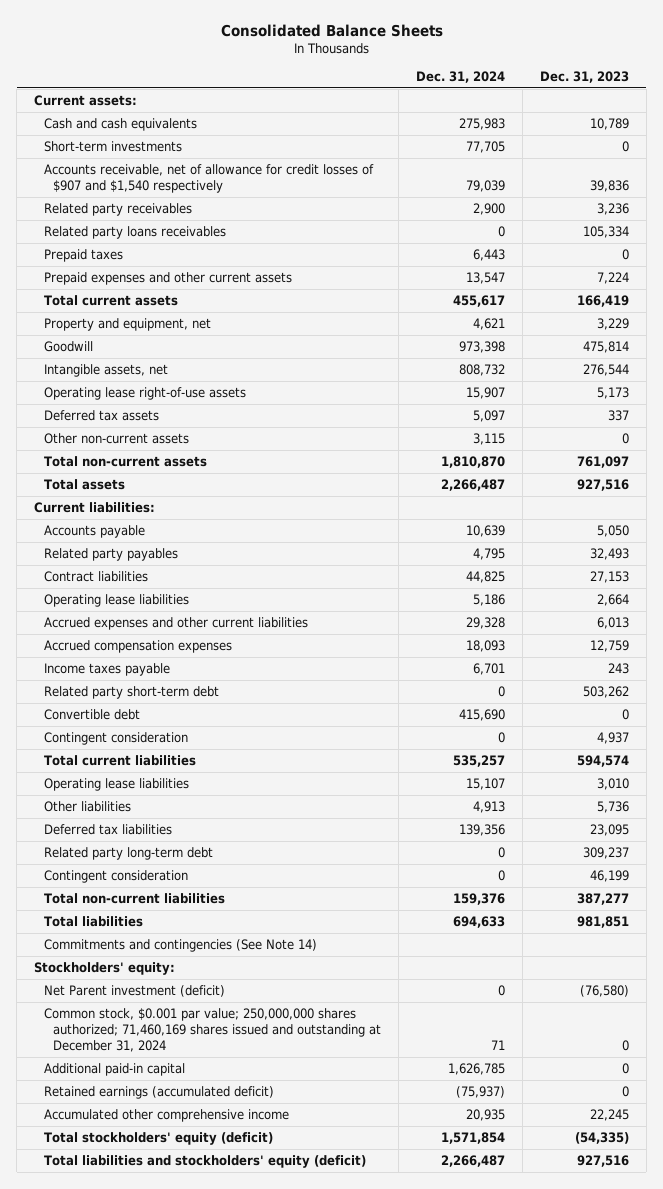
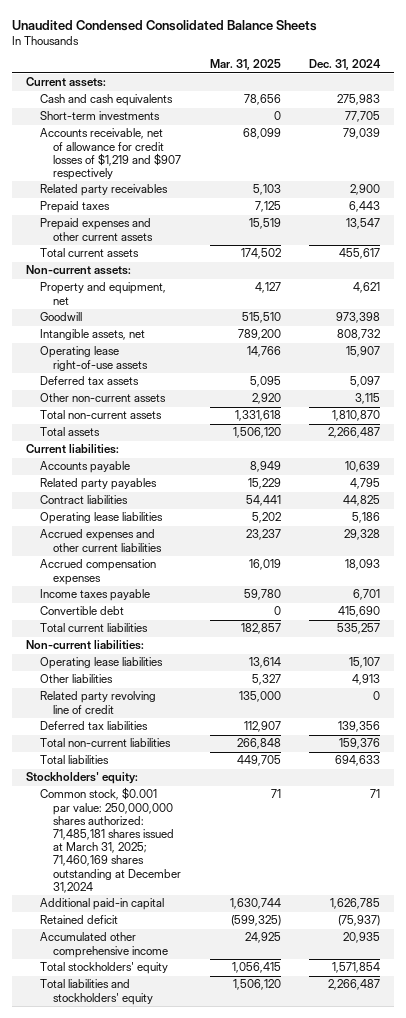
- Consolidated Balance Sheets
+ Unaudited Condensed Consolidated Balance Sheets
- | Dec. 31, 2024 | Dec. 31, 2023
+ | Mar. 31, 2025 | Dec. 31, 2024
- Accounts receivable, net of allowance for credit losses of $907 and $1,540 respectively | 79,039 | 39,836
+ Accounts receivable, net of allowance for credit losses of $1,219 and $907 respectively | 68,099 | 79,039
- Related party loans receivables | 0 | 105,334
+ Non-current assets:
- Related party short-term debt | 0 | 503,262
- Contingent consideration | 0 | 4,937
+ Non-current liabilities:
+ Related party revolving line of credit | 135,000 | 0
- Related party long-term debt | 0 | 309,237
- Contingent consideration | 0 | 46,199
- Commitments and contingencies (See Note 14)
- Net Parent investment (deficit) | 0 | (76,580)
- Common stock, $0.001 par value; 250,000,000 shares authorized; 71,460,169 shares issued and outstanding at December 31, 2024 | 71 | 0
+ Common stock, $0.001 par value: 250,000,000 shares authorized: 71,485,181 shares issued at March 31, 2025; 71,460,169 shares outstanding at December 31,2024 | 71 | 71
- Retained earnings (accumulated deficit) | (75,937) | 0
+ Retained deficit | (599,325) | (75,937)
- Total stockholders' equity (deficit) | 1,571,854 | (54,335)
- Total liabilities and stockholders' equity (deficit) | 2,266,487 | 927,516
+ Total stockholders' equity | 1,056,415 | 1,571,854
+ Total liabilities and stockholders' equity | 1,506,120 | 2,266,487

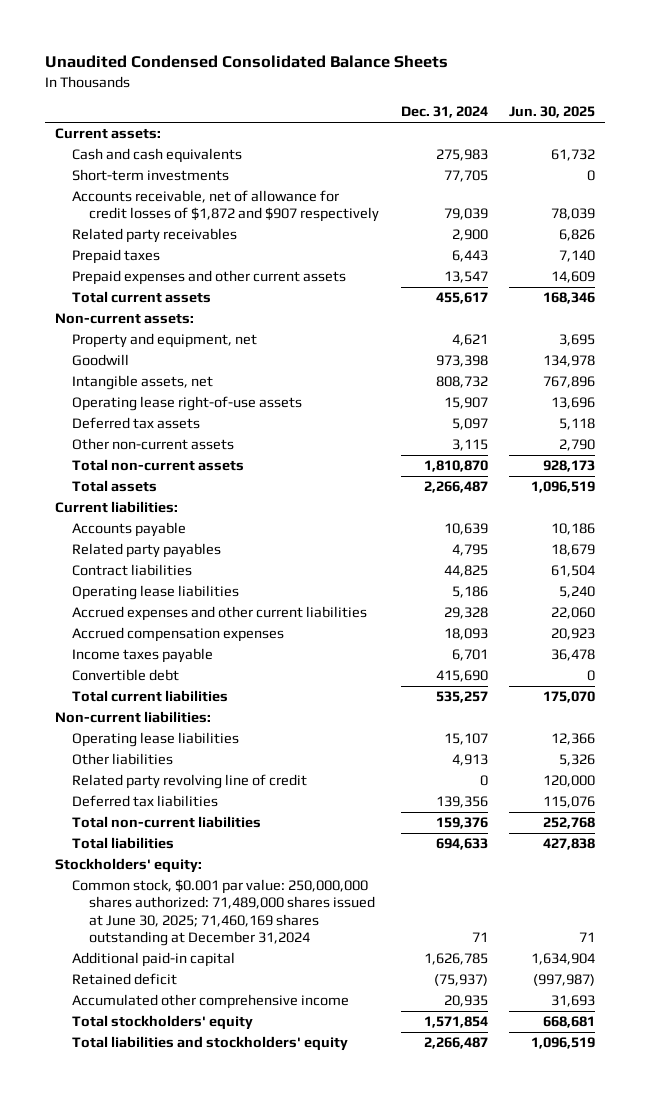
- | Mar. 31, 2025 | Dec. 31, 2024
+ | Dec. 31, 2024 | Jun. 30, 2025
- Accounts receivable, net of allowance for credit losses of $1,219 and $907 respectively | 68,099 | 79,039
+ Accounts receivable, net of allowance for credit losses of $1,872 and $907 respectively | 79,039 | 78,039
- Common stock, $0.001 par value: 250,000,000 shares authorized: 71,485,181 shares issued at March 31, 2025; 71,460,169 shares outstanding at December 31,2024 | 71 | 71
+ Common stock, $0.001 par value: 250,000,000 shares authorized: 71,489,000 shares issued at June 30, 2025; 71,460,169 shares outstanding at December 31,2024 | 71 | 71

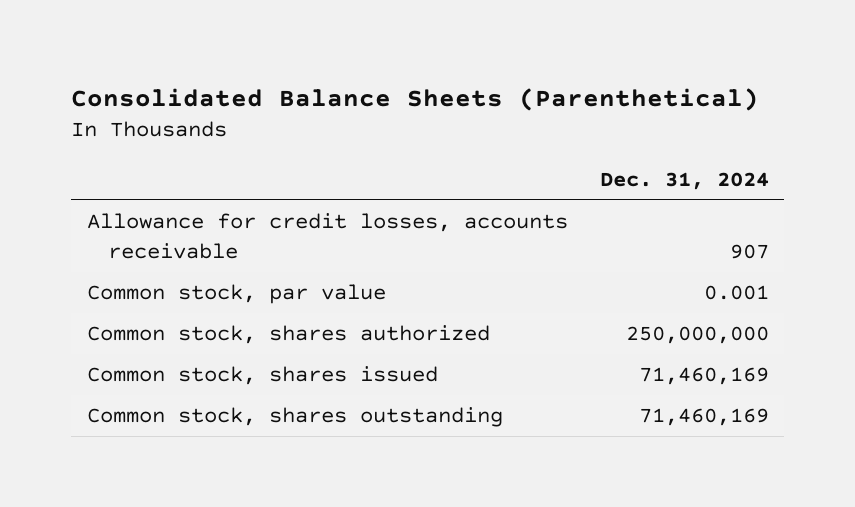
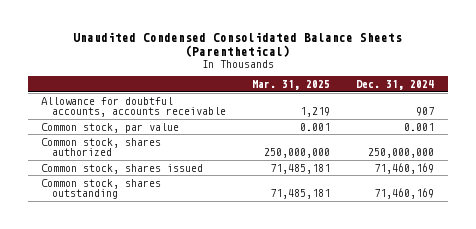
- Consolidated Balance Sheets (Parenthetical)
+ Unaudited Condensed Consolidated Balance Sheets (Parenthetical)
- | Dec. 31, 2024
+ | Mar. 31, 2025 | Dec. 31, 2024
- Allowance for credit losses, accounts receivable | 907
+ Allowance for doubtful accounts, accounts receivable | 1,219 | 907

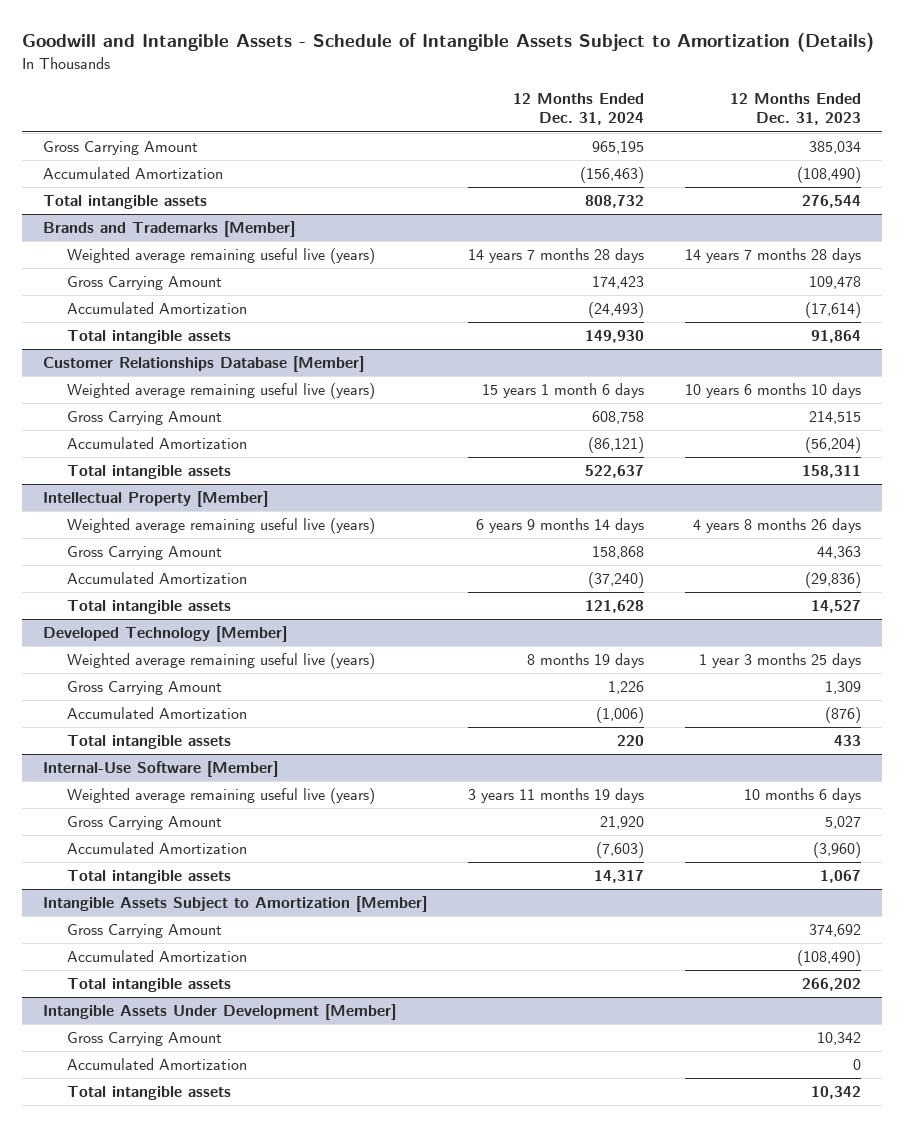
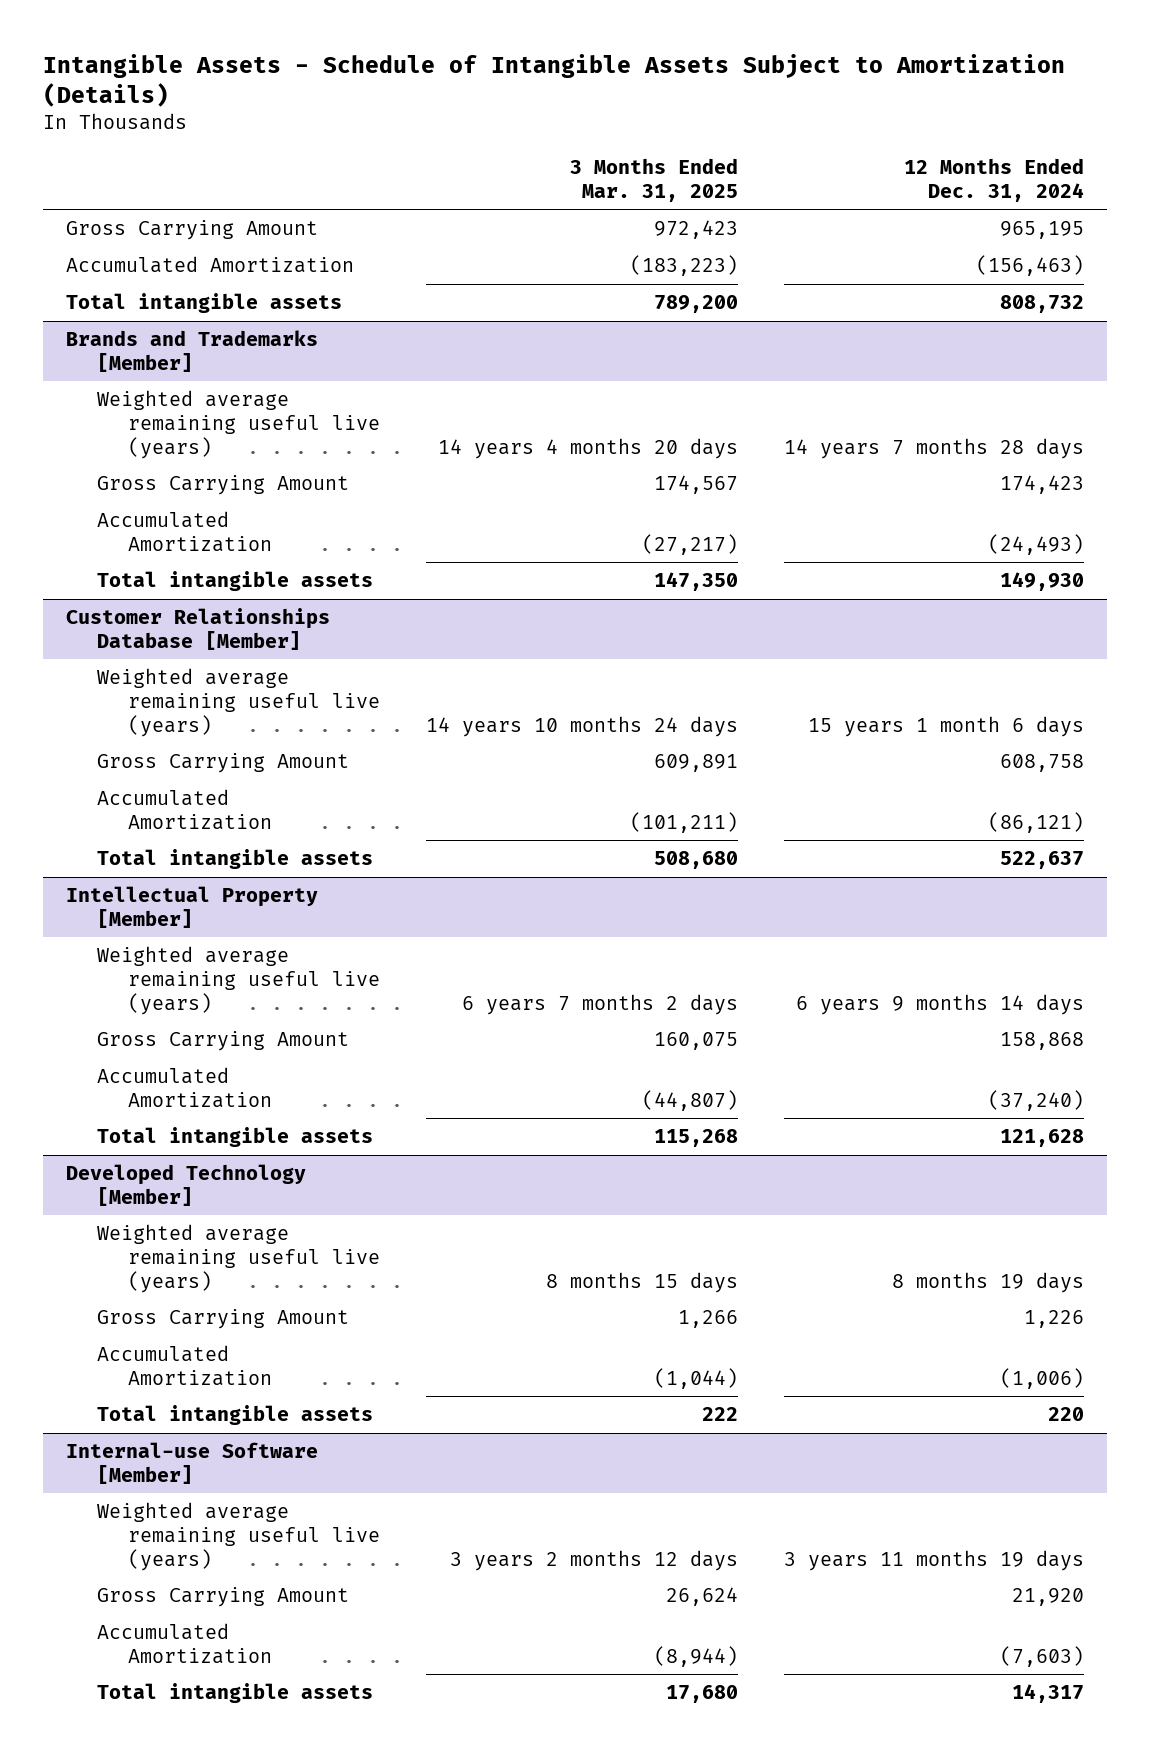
- Goodwill and Intangible Assets - Schedule of Intangible Assets Subject to Amortization (Details)
+ Intangible Assets - Schedule of Intangible Assets Subject to Amortization (Details)
- | 12 Months Ended Dec. 31, 2024 | 12 Months Ended Dec. 31, 2023
+ | 3 Months Ended Mar. 31, 2025 | 12 Months Ended Dec. 31, 2024
- Internal-Use Software [Member]
+ Internal-use Software [Member]
- Intangible Assets Subject to Amortization [Member]
- Gross Carrying Amount | | 374,692
- Accumulated Amortization | | (108,490)
- Total intangible assets | | 266,202
- Intangible Assets Under Development [Member]
- Gross Carrying Amount | | 10,342
- Accumulated Amortization | | 0
- Total intangible assets | | 10,342

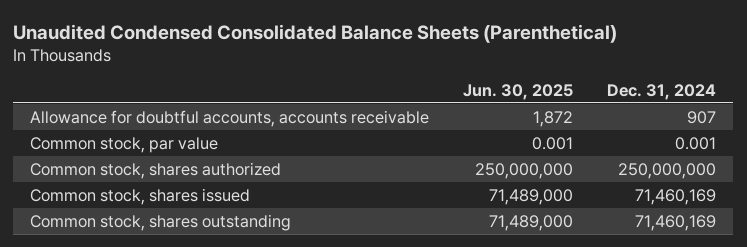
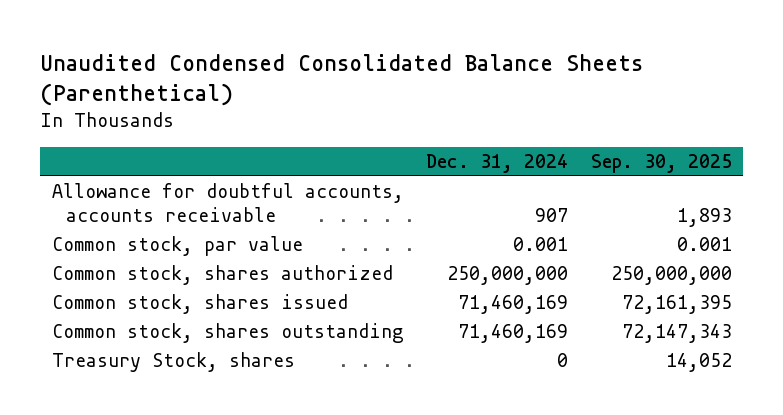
- | Jun. 30, 2025 | Dec. 31, 2024
+ | Dec. 31, 2024 | Sep. 30, 2025
+ Treasury Stock, shares | 0 | 14,052

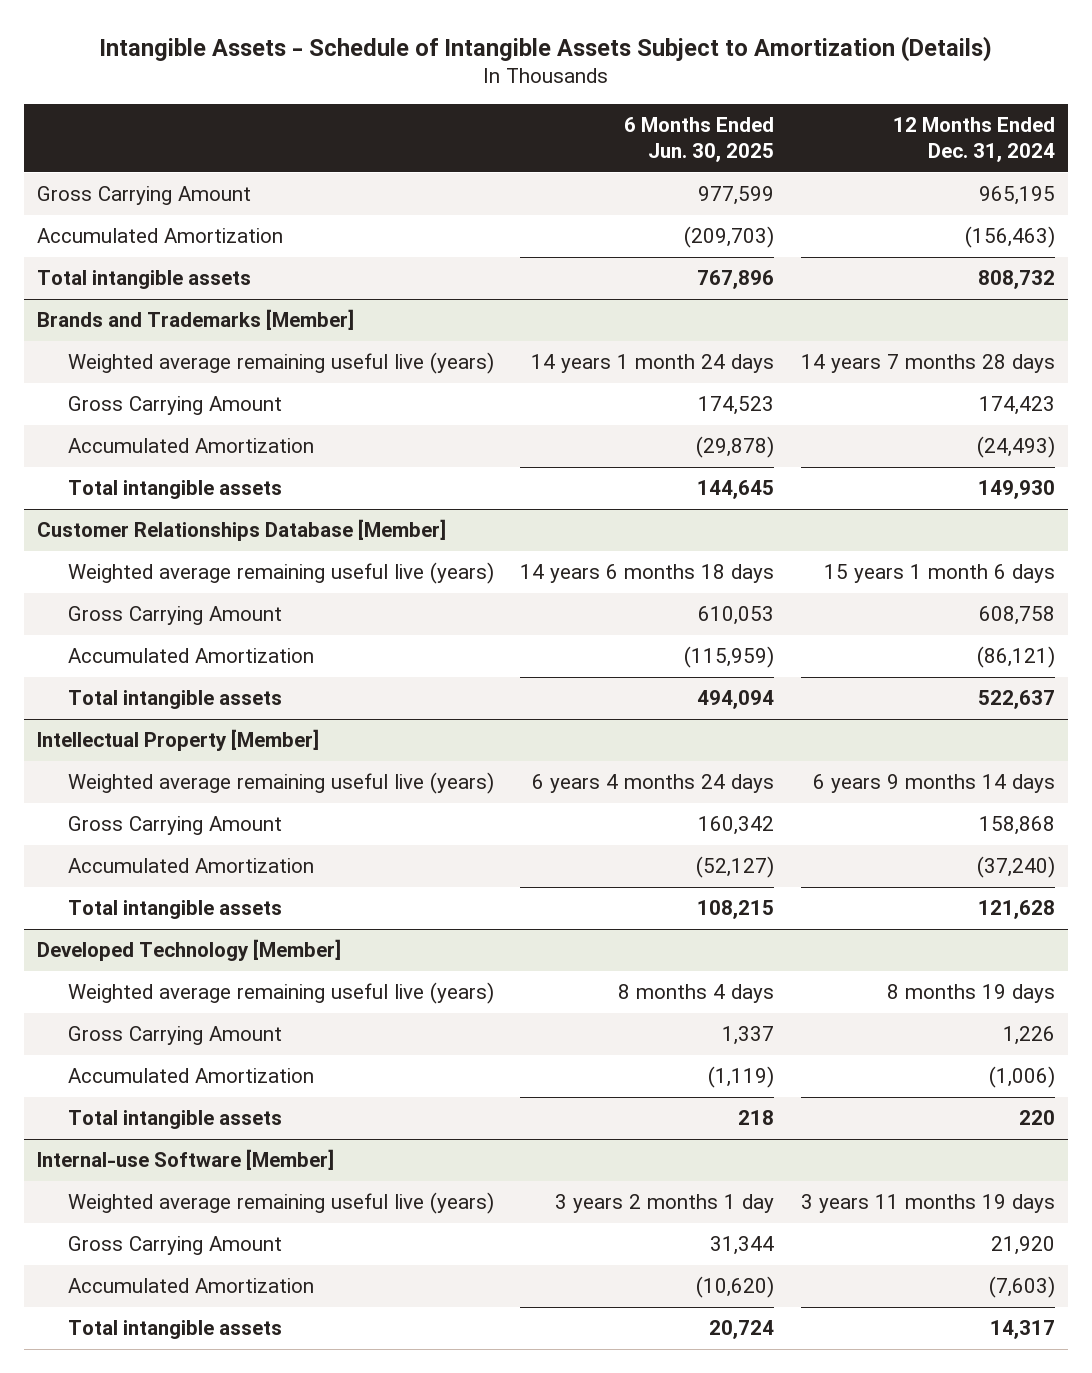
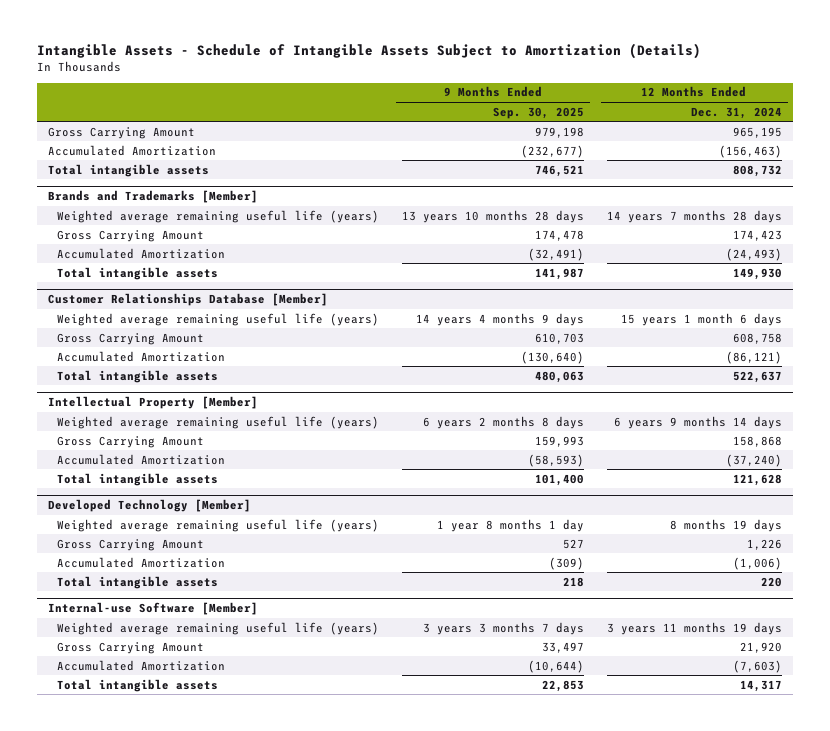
- | 6 Months Ended Jun. 30, 2025 | 12 Months Ended Dec. 31, 2024
+ | 9 Months Ended Sep. 30, 2025 | 12 Months Ended Dec. 31, 2024
@ Brands and Trademarks [Member]
- Weighted average remaining useful live (years) | 14 years 1 month 24 days | 14 years 7 months 28 days
+ Weighted average remaining useful life (years) | 13 years 10 months 28 days | 14 years 7 months 28 days
@ Customer Relationships Database [Member]
- Weighted average remaining useful live (years) | 14 years 6 months 18 days | 15 years 1 month 6 days
+ Weighted average remaining useful life (years) | 14 years 4 months 9 days | 15 years 1 month 6 days
@ Intellectual Property [Member]
- Weighted average remaining useful live (years) | 6 years 4 months 24 days | 6 years 9 months 14 days
+ Weighted average remaining useful life (years) | 6 years 2 months 8 days | 6 years 9 months 14 days
@ Developed Technology [Member]
- Weighted average remaining useful live (years) | 8 months 4 days | 8 months 19 days
+ Weighted average remaining useful life (years) | 1 year 8 months 1 day | 8 months 19 days
@ Internal-use Software [Member]
- Weighted average remaining useful live (years) | 3 years 2 months 1 day | 3 years 11 months 19 days
+ Weighted average remaining useful life (years) | 3 years 3 months 7 days | 3 years 11 months 19 days

